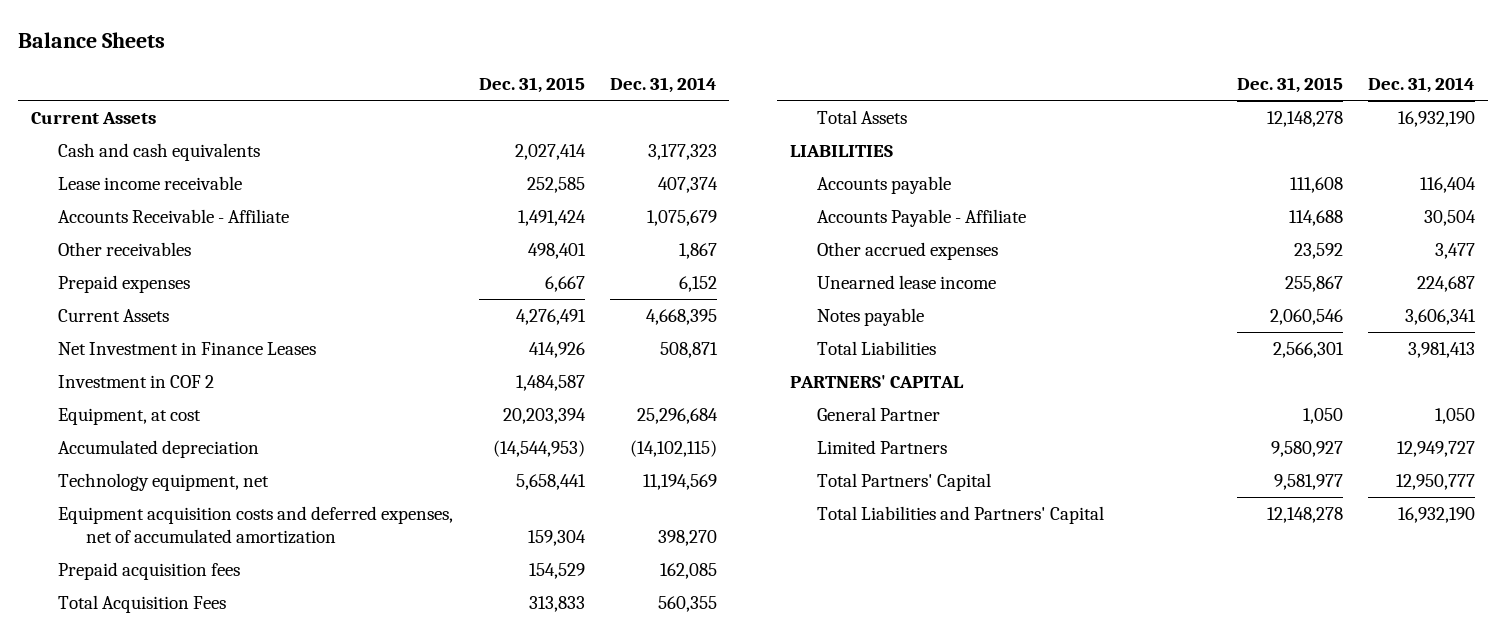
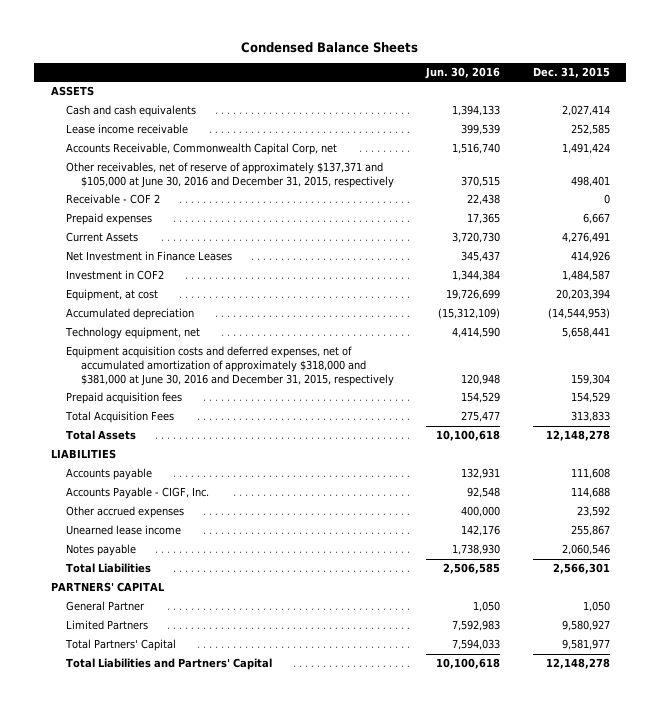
- Balance Sheets
+ Condensed Balance Sheets
- | Dec. 31, 2015 | Dec. 31, 2014
+ | Jun. 30, 2016 | Dec. 31, 2015
- Current Assets
+ ASSETS
- Accounts Receivable - Affiliate | 1,491,424 | 1,075,679
- Other receivables | 498,401 | 1,867
+ Accounts Receivable, Commonwealth Capital Corp, net | 1,516,740 | 1,491,424
+ Other receivables, net of reserve of approximately $137,371 and $105,000 at June 30, 2016 and December 31, 2015, respectively | 370,515 | 498,401
+ Receivable - COF 2 | 22,438 | 0
- Investment in COF 2 | 1,484,587 |
+ Investment in COF2 | 1,344,384 | 1,484,587
- Equipment acquisition costs and deferred expenses, net of accumulated amortization | 159,304 | 398,270
+ Equipment acquisition costs and deferred expenses, net of accumulated amortization of approximately $318,000 and $381,000 at June 30, 2016 and December 31, 2015, respectively | 120,948 | 159,304
- Accounts Payable - Affiliate | 114,688 | 30,504
+ Accounts Payable - CIGF, Inc. | 92,548 | 114,688

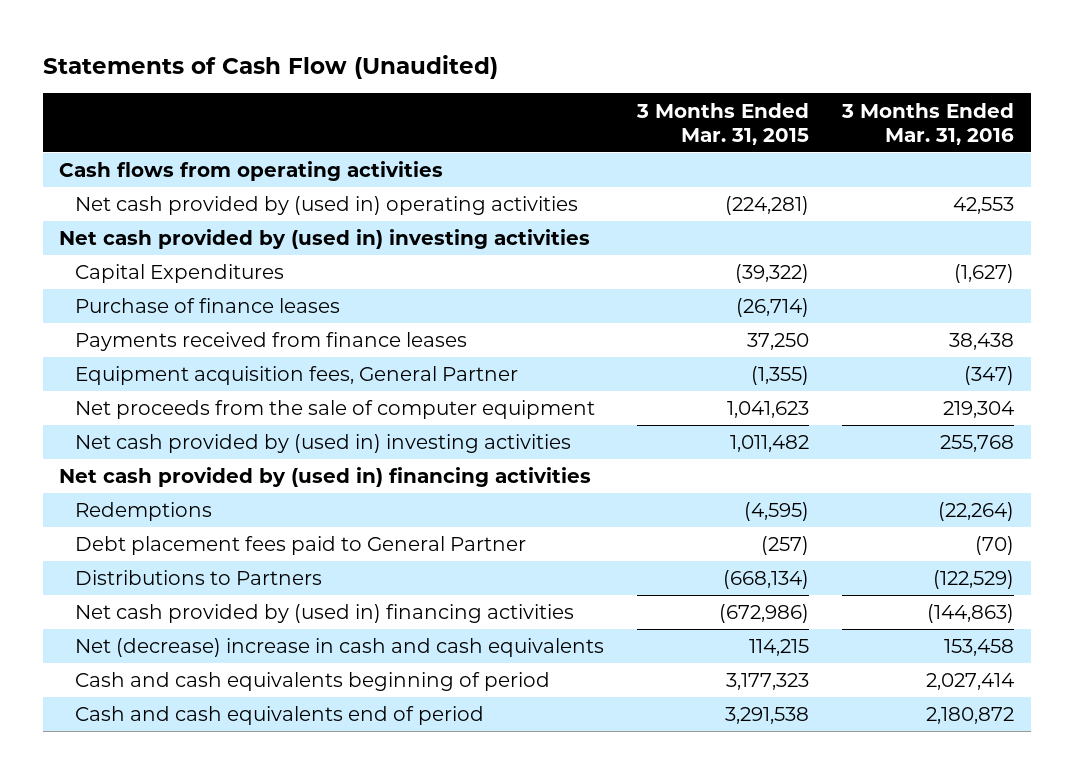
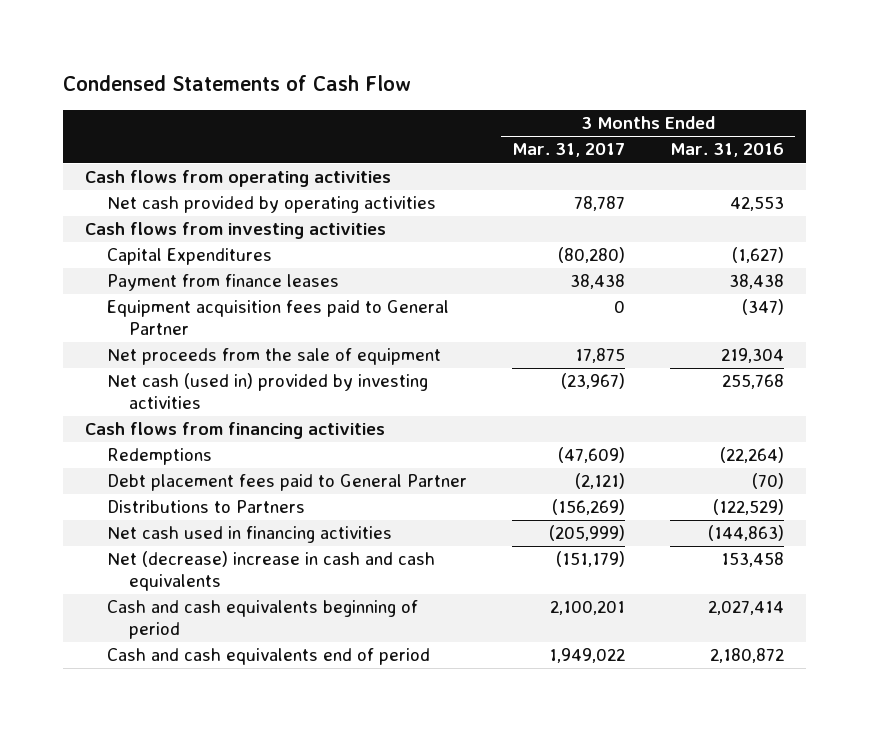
- Statements of Cash Flow (Unaudited)
+ Condensed Statements of Cash Flow
- | 3 Months Ended Mar. 31, 2015 | 3 Months Ended Mar. 31, 2016
+ | 3 Months Ended Mar. 31, 2017 | 3 Months Ended Mar. 31, 2016
- Net cash provided by (used in) operating activities | (224,281) | 42,553
- Net cash provided by (used in) investing activities
+ Net cash provided by operating activities | 78,787 | 42,553
+ Cash flows from investing activities
- Purchase of finance leases | (26,714) |
- Payments received from finance leases | 37,250 | 38,438
- Equipment acquisition fees, General Partner | (1,355) | (347)
- Net proceeds from the sale of computer equipment | 1,041,623 | 219,304
- Net cash provided by (used in) investing activities | 1,011,482 | 255,768
- Net cash provided by (used in) financing activities
+ Payment from finance leases | 38,438 | 38,438
+ Equipment acquisition fees paid to General Partner | 0 | (347)
+ Net proceeds from the sale of equipment | 17,875 | 219,304
+ Net cash (used in) provided by investing activities | (23,967) | 255,768
+ Cash flows from financing activities
- Net cash provided by (used in) financing activities | (672,986) | (144,863)
+ Net cash used in financing activities | (205,999) | (144,863)

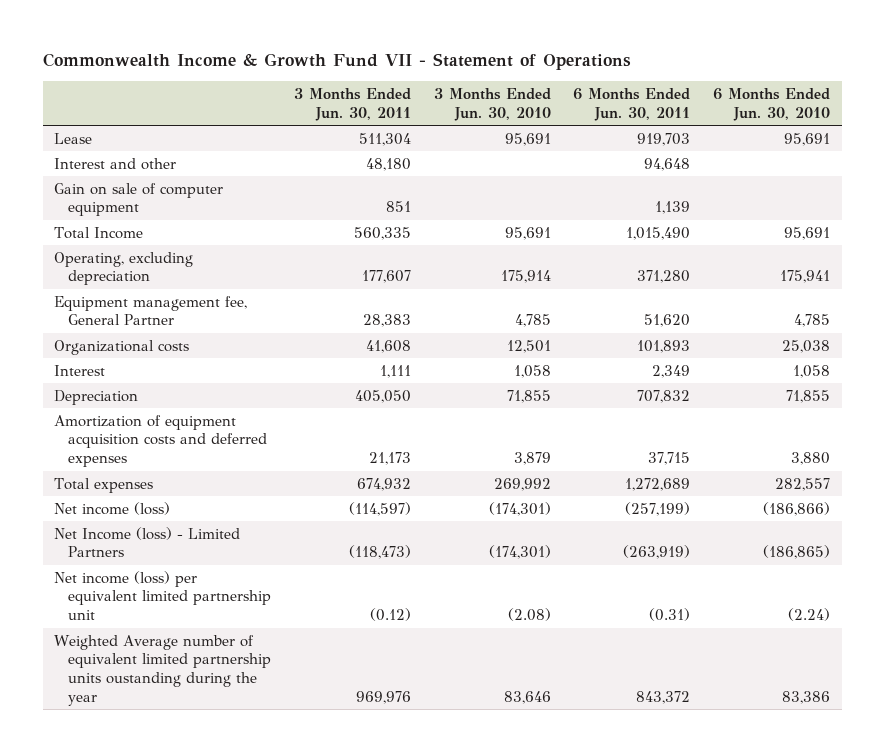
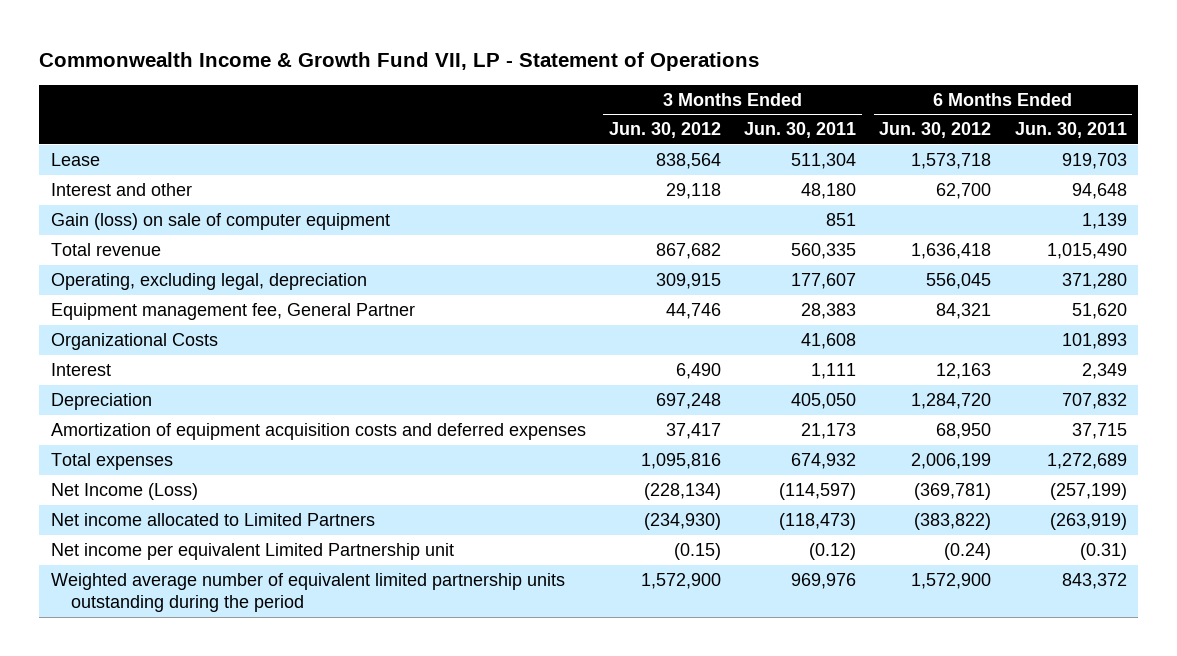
- Commonwealth Income & Growth Fund VII - Statement of Operations
+ Commonwealth Income & Growth Fund VII, LP - Statement of Operations
- | 3 Months Ended Jun. 30, 2011 | 3 Months Ended Jun. 30, 2010 | 6 Months Ended Jun. 30, 2011 | 6 Months Ended Jun. 30, 2010
+ | 3 Months Ended Jun. 30, 2012 | 3 Months Ended Jun. 30, 2011 | 6 Months Ended Jun. 30, 2012 | 6 Months Ended Jun. 30, 2011
- Gain on sale of computer equipment | 851 | | 1,139 |
- Total Income | 560,335 | 95,691 | 1,015,490 | 95,691
- Operating, excluding depreciation | 177,607 | 175,914 | 371,280 | 175,941
+ Gain (loss) on sale of computer equipment | | 851 | | 1,139
+ Total revenue | 867,682 | 560,335 | 1,636,418 | 1,015,490
+ Operating, excluding legal, depreciation | 309,915 | 177,607 | 556,045 | 371,280
- Organizational costs | 41,608 | 12,501 | 101,893 | 25,038
+ Organizational Costs | | 41,608 | | 101,893
- Net income (loss) | (114,597) | (174,301) | (257,199) | (186,866)
- Net Income (loss) - Limited Partners | (118,473) | (174,301) | (263,919) | (186,865)
- Net income (loss) per equivalent limited partnership unit | (0.12) | (2.08) | (0.31) | (2.24)
- Weighted Average number of equivalent limited partnership units oustanding during the year | 969,976 | 83,646 | 843,372 | 83,386
+ Net Income (Loss) | (228,134) | (114,597) | (369,781) | (257,199)
+ Net income allocated to Limited Partners | (234,930) | (118,473) | (383,822) | (263,919)
+ Net income per equivalent Limited Partnership unit | (0.15) | (0.12) | (0.24) | (0.31)
+ Weighted average number of equivalent limited partnership units outstanding during the period | 1,572,900 | 969,976 | 1,572,900 | 843,372

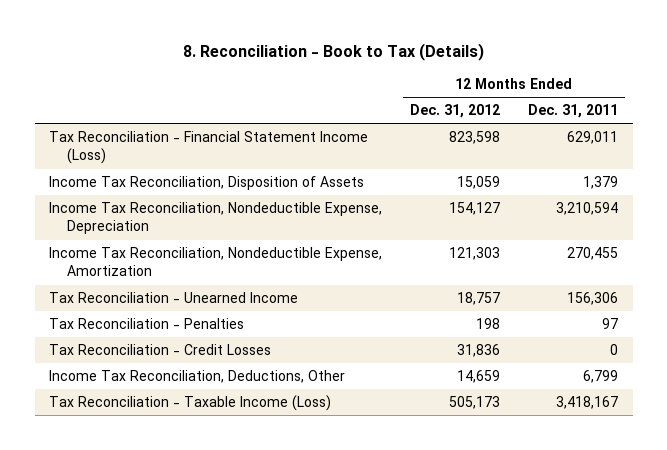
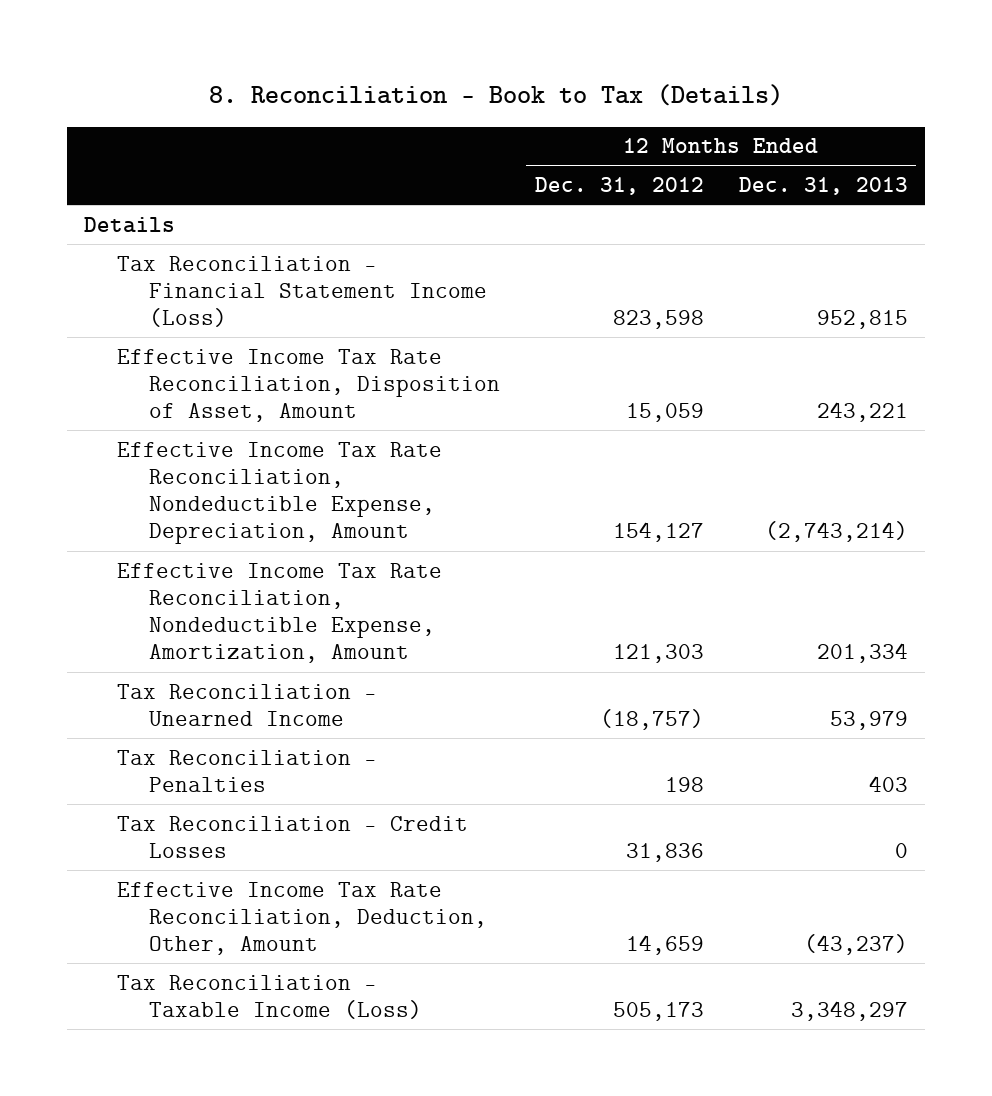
- | 12 Months Ended Dec. 31, 2012 | 12 Months Ended Dec. 31, 2011
+ | 12 Months Ended Dec. 31, 2012 | 12 Months Ended Dec. 31, 2013
+ Details
- Income Tax Reconciliation, Disposition of Assets | 15,059 | 1,379
- Income Tax Reconciliation, Nondeductible Expense, Depreciation | 154,127 | 3,210,594
- Income Tax Reconciliation, Nondeductible Expense, Amortization | 121,303 | 270,455
- Tax Reconciliation - Unearned Income | 18,757 | 156,306
+ Effective Income Tax Rate Reconciliation, Disposition of Asset, Amount | 15,059 | 243,221
+ Effective Income Tax Rate Reconciliation, Nondeductible Expense, Depreciation, Amount | 154,127 | (2,743,214)
+ Effective Income Tax Rate Reconciliation, Nondeductible Expense, Amortization, Amount | 121,303 | 201,334
+ Tax Reconciliation - Unearned Income | (18,757) | 53,979
- Income Tax Reconciliation, Deductions, Other | 14,659 | 6,799
+ Effective Income Tax Rate Reconciliation, Deduction, Other, Amount | 14,659 | (43,237)

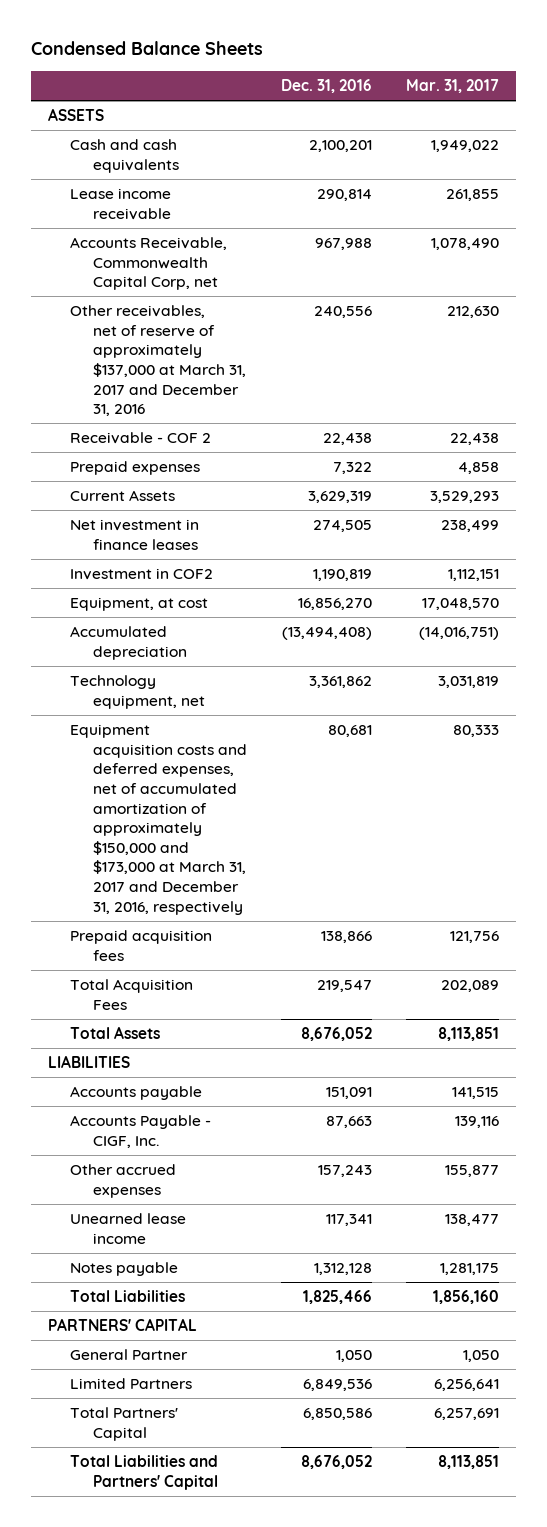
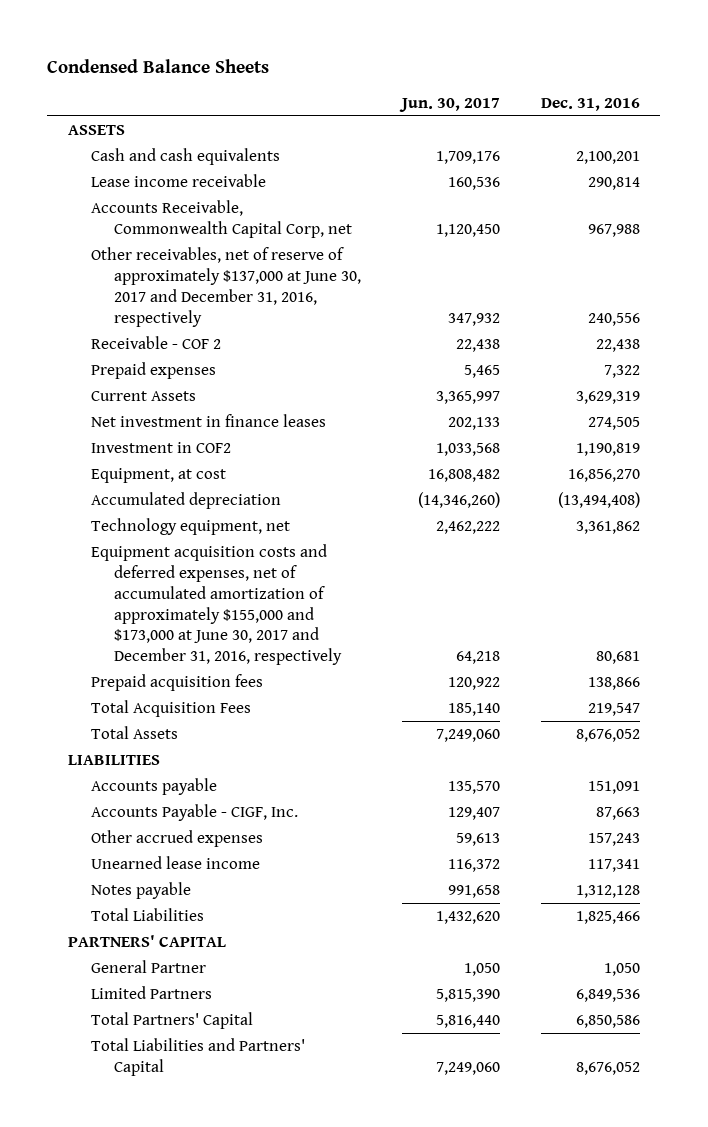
- | Dec. 31, 2016 | Mar. 31, 2017
+ | Jun. 30, 2017 | Dec. 31, 2016
- Other receivables, net of reserve of approximately $137,000 at March 31, 2017 and December 31, 2016 | 240,556 | 212,630
+ Other receivables, net of reserve of approximately $137,000 at June 30, 2017 and December 31, 2016, respectively | 347,932 | 240,556
- Equipment acquisition costs and deferred expenses, net of accumulated amortization of approximately $150,000 and $173,000 at March 31, 2017 and December 31, 2016, respectively | 80,681 | 80,333
+ Equipment acquisition costs and deferred expenses, net of accumulated amortization of approximately $155,000 and $173,000 at June 30, 2017 and December 31, 2016, respectively | 64,218 | 80,681

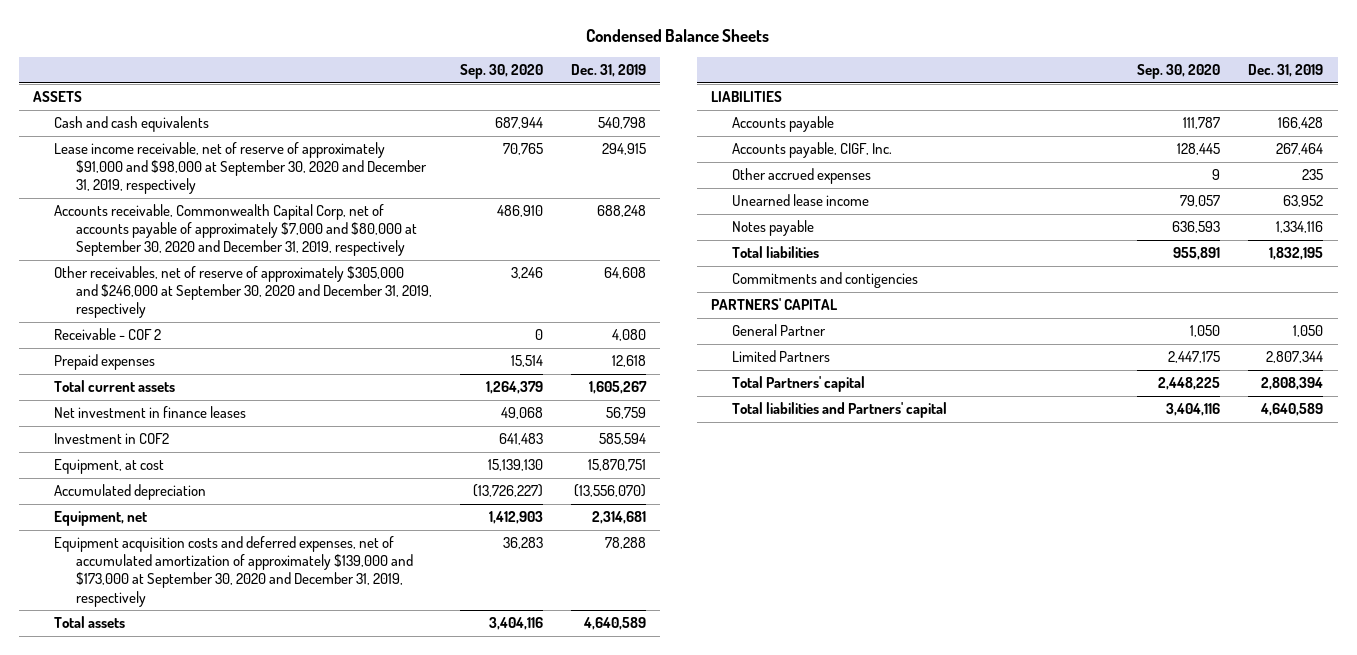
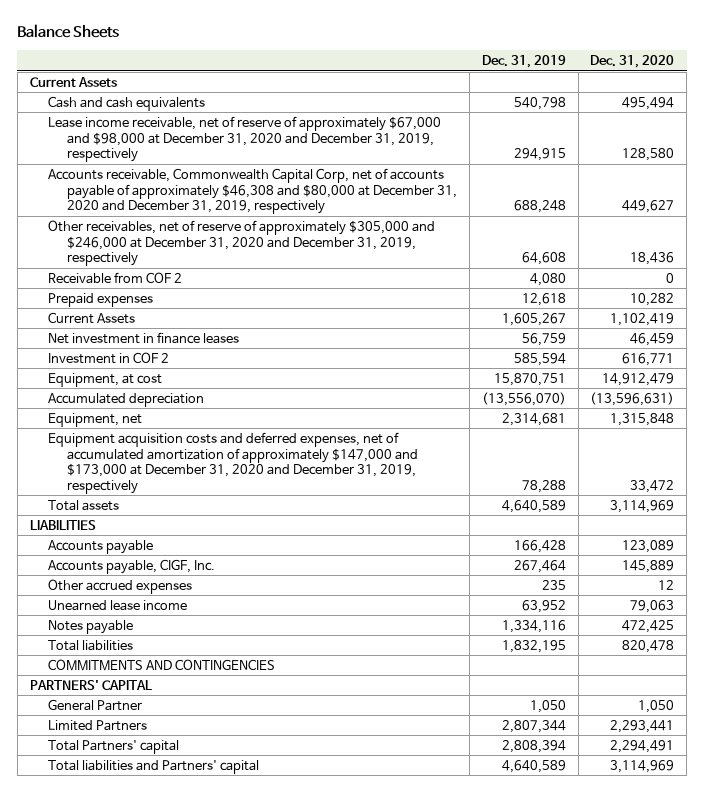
- Condensed Balance Sheets
+ Balance Sheets
- | Sep. 30, 2020 | Dec. 31, 2019
+ | Dec. 31, 2019 | Dec. 31, 2020
- ASSETS
+ Current Assets
- Lease income receivable, net of reserve of approximately $91,000 and $98,000 at September 30, 2020 and December 31, 2019, respectively | 70,765 | 294,915
- Accounts receivable, Commonwealth Capital Corp, net of accounts payable of approximately $7,000 and $80,000 at September 30, 2020 and December 31, 2019, respectively | 486,910 | 688,248
- Other receivables, net of reserve of approximately $305,000 and $246,000 at September 30, 2020 and December 31, 2019, respectively | 3,246 | 64,608
- Receivable - COF 2 | 0 | 4,080
+ Lease income receivable, net of reserve of approximately $67,000 and $98,000 at December 31, 2020 and December 31, 2019, respectively | 294,915 | 128,580
+ Accounts receivable, Commonwealth Capital Corp, net of accounts payable of approximately $46,308 and $80,000 at December 31, 2020 and December 31, 2019, respectively | 688,248 | 449,627
+ Other receivables, net of reserve of approximately $305,000 and $246,000 at December 31, 2020 and December 31, 2019, respectively | 64,608 | 18,436
+ Receivable from COF 2 | 4,080 | 0
- Total current assets | 1,264,379 | 1,605,267
+ Current Assets | 1,605,267 | 1,102,419
- Investment in COF2 | 641,483 | 585,594
+ Investment in COF 2 | 585,594 | 616,771
- Equipment acquisition costs and deferred expenses, net of accumulated amortization of approximately $139,000 and $173,000 at September 30, 2020 and December 31, 2019, respectively | 36,283 | 78,288
+ Equipment acquisition costs and deferred expenses, net of accumulated amortization of approximately $147,000 and $173,000 at December 31, 2020 and December 31, 2019, respectively | 78,288 | 33,472
- Commitments and contigencies
+ COMMITMENTS AND CONTINGENCIES

